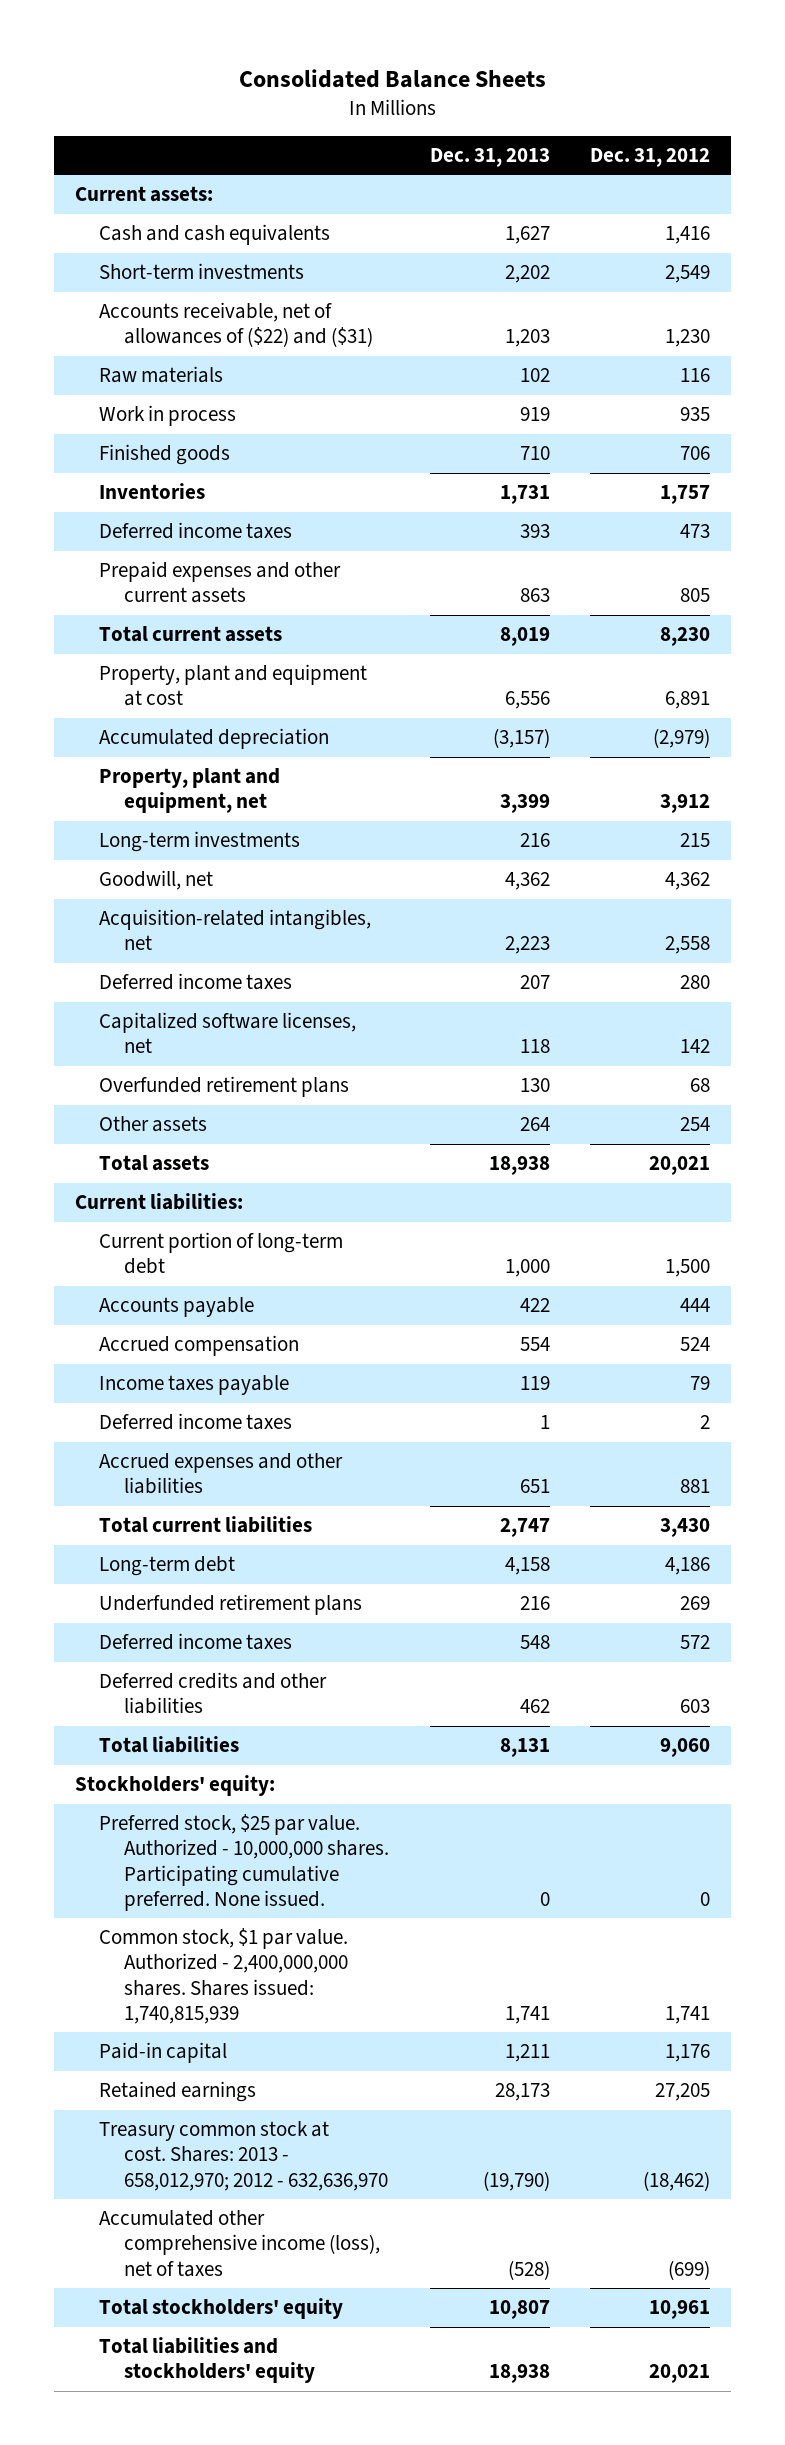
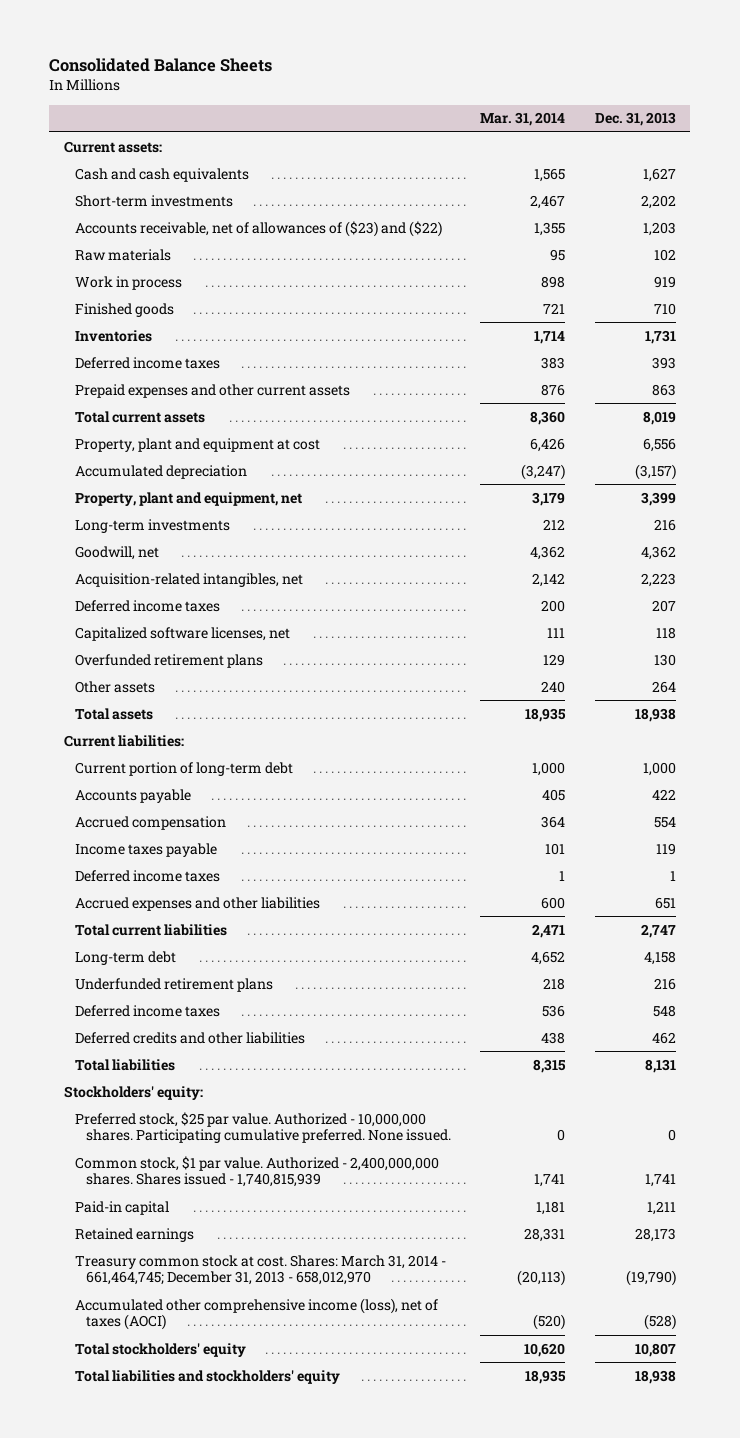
- | Dec. 31, 2013 | Dec. 31, 2012
+ | Mar. 31, 2014 | Dec. 31, 2013
- Accounts receivable, net of allowances of ($22) and ($31) | 1,203 | 1,230
+ Accounts receivable, net of allowances of ($23) and ($22) | 1,355 | 1,203
- Common stock, $1 par value. Authorized - 2,400,000,000 shares. Shares issued: 1,740,815,939 | 1,741 | 1,741
+ Common stock, $1 par value. Authorized - 2,400,000,000 shares. Shares issued - 1,740,815,939 | 1,741 | 1,741
- Treasury common stock at cost. Shares: 2013 - 658,012,970; 2012 - 632,636,970 | (19,790) | (18,462)
- Accumulated other comprehensive income (loss), net of taxes | (528) | (699)
+ Treasury common stock at cost. Shares: March 31, 2014 - 661,464,745; December 31, 2013 - 658,012,970 | (20,113) | (19,790)
+ Accumulated other comprehensive income (loss), net of taxes (AOCI) | (520) | (528)

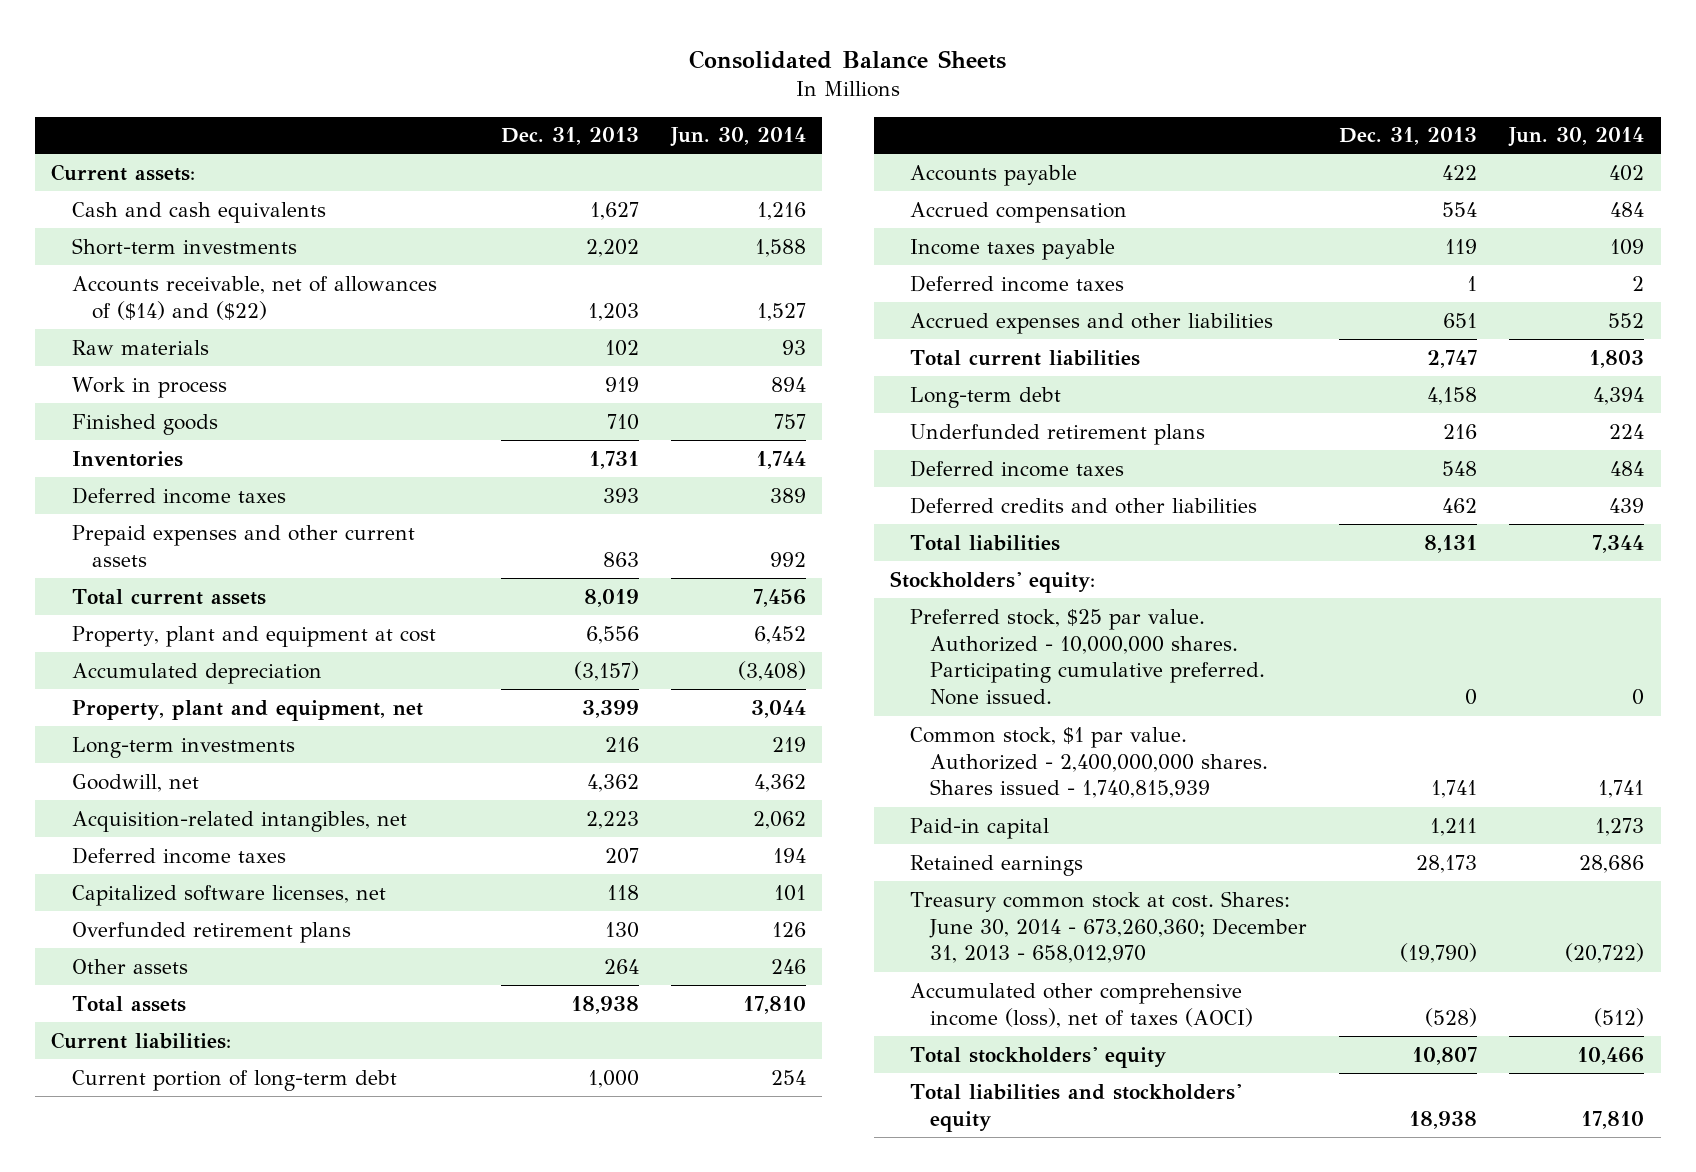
- | Mar. 31, 2014 | Dec. 31, 2013
+ | Dec. 31, 2013 | Jun. 30, 2014
- Accounts receivable, net of allowances of ($23) and ($22) | 1,355 | 1,203
+ Accounts receivable, net of allowances of ($14) and ($22) | 1,203 | 1,527
- Treasury common stock at cost. Shares: March 31, 2014 - 661,464,745; December 31, 2013 - 658,012,970 | (20,113) | (19,790)
+ Treasury common stock at cost. Shares: June 30, 2014 - 673,260,360; December 31, 2013 - 658,012,970 | (19,790) | (20,722)

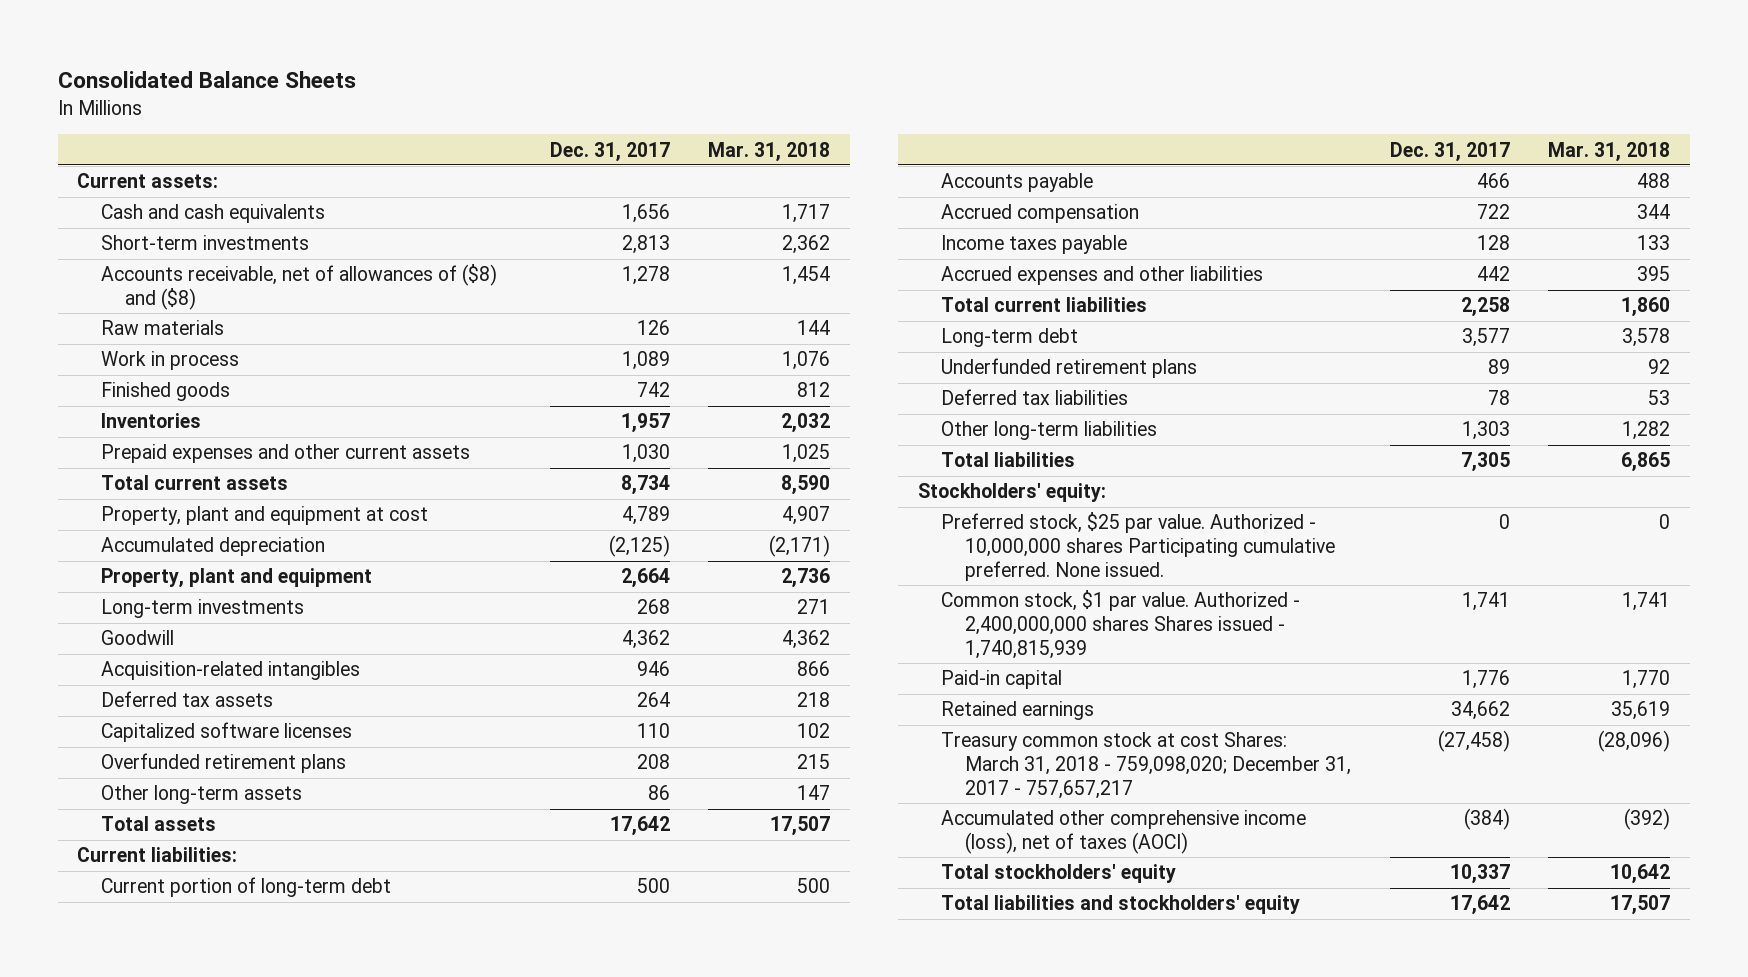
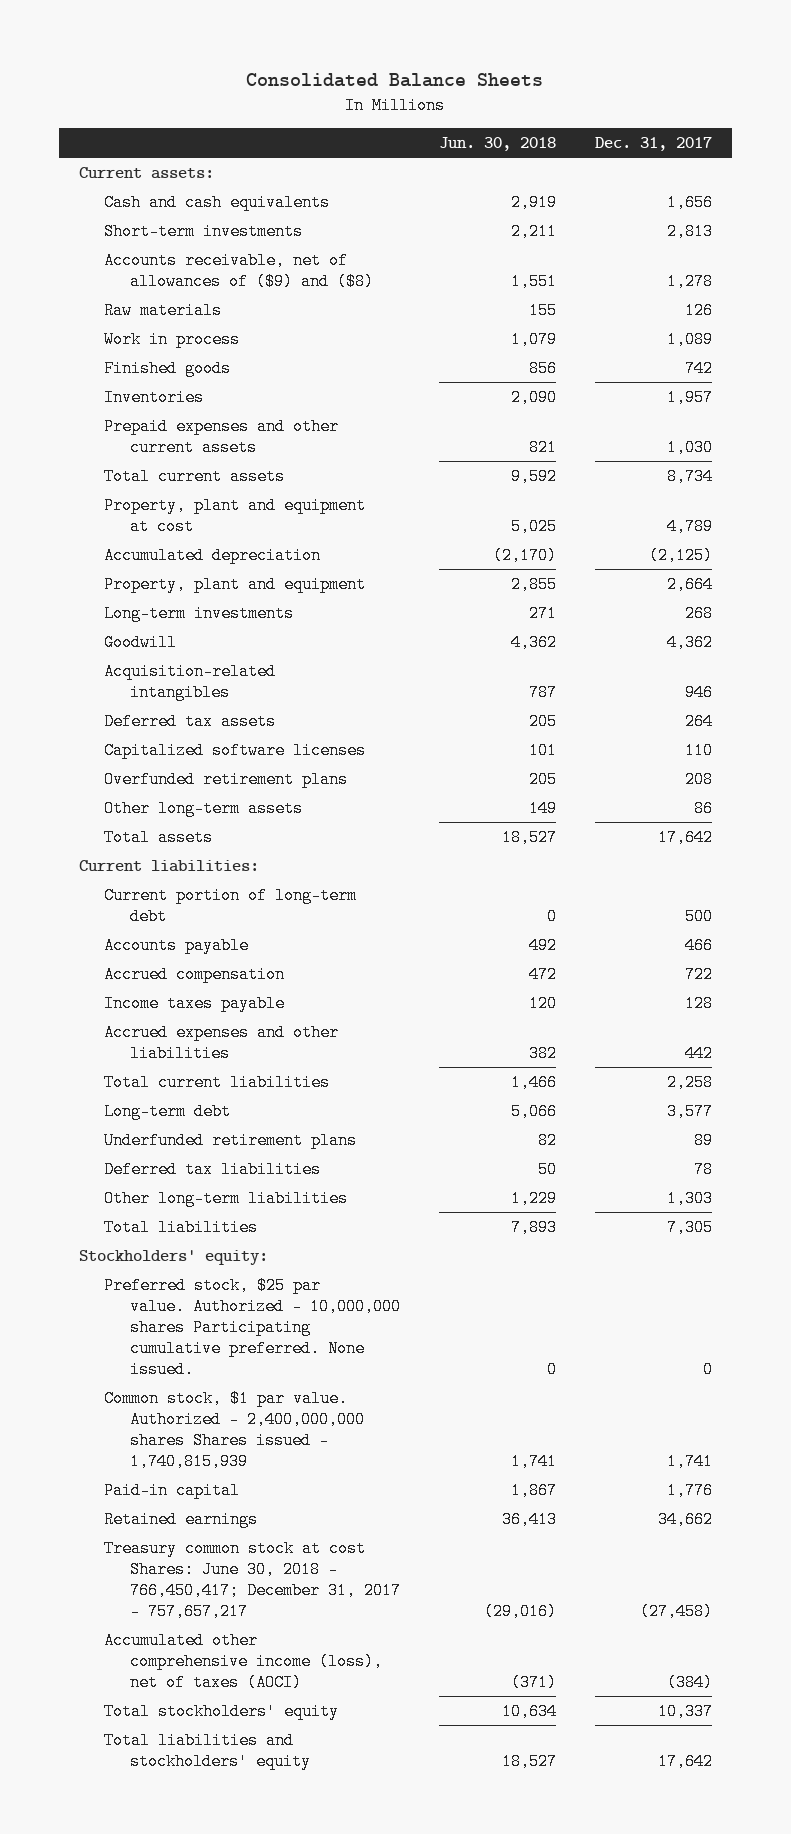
- | Dec. 31, 2017 | Mar. 31, 2018
+ | Jun. 30, 2018 | Dec. 31, 2017
- Accounts receivable, net of allowances of ($8) and ($8) | 1,278 | 1,454
+ Accounts receivable, net of allowances of ($9) and ($8) | 1,551 | 1,278
- Treasury common stock at cost Shares: March 31, 2018 - 759,098,020; December 31, 2017 - 757,657,217 | (27,458) | (28,096)
+ Treasury common stock at cost Shares: June 30, 2018 - 766,450,417; December 31, 2017 - 757,657,217 | (29,016) | (27,458)

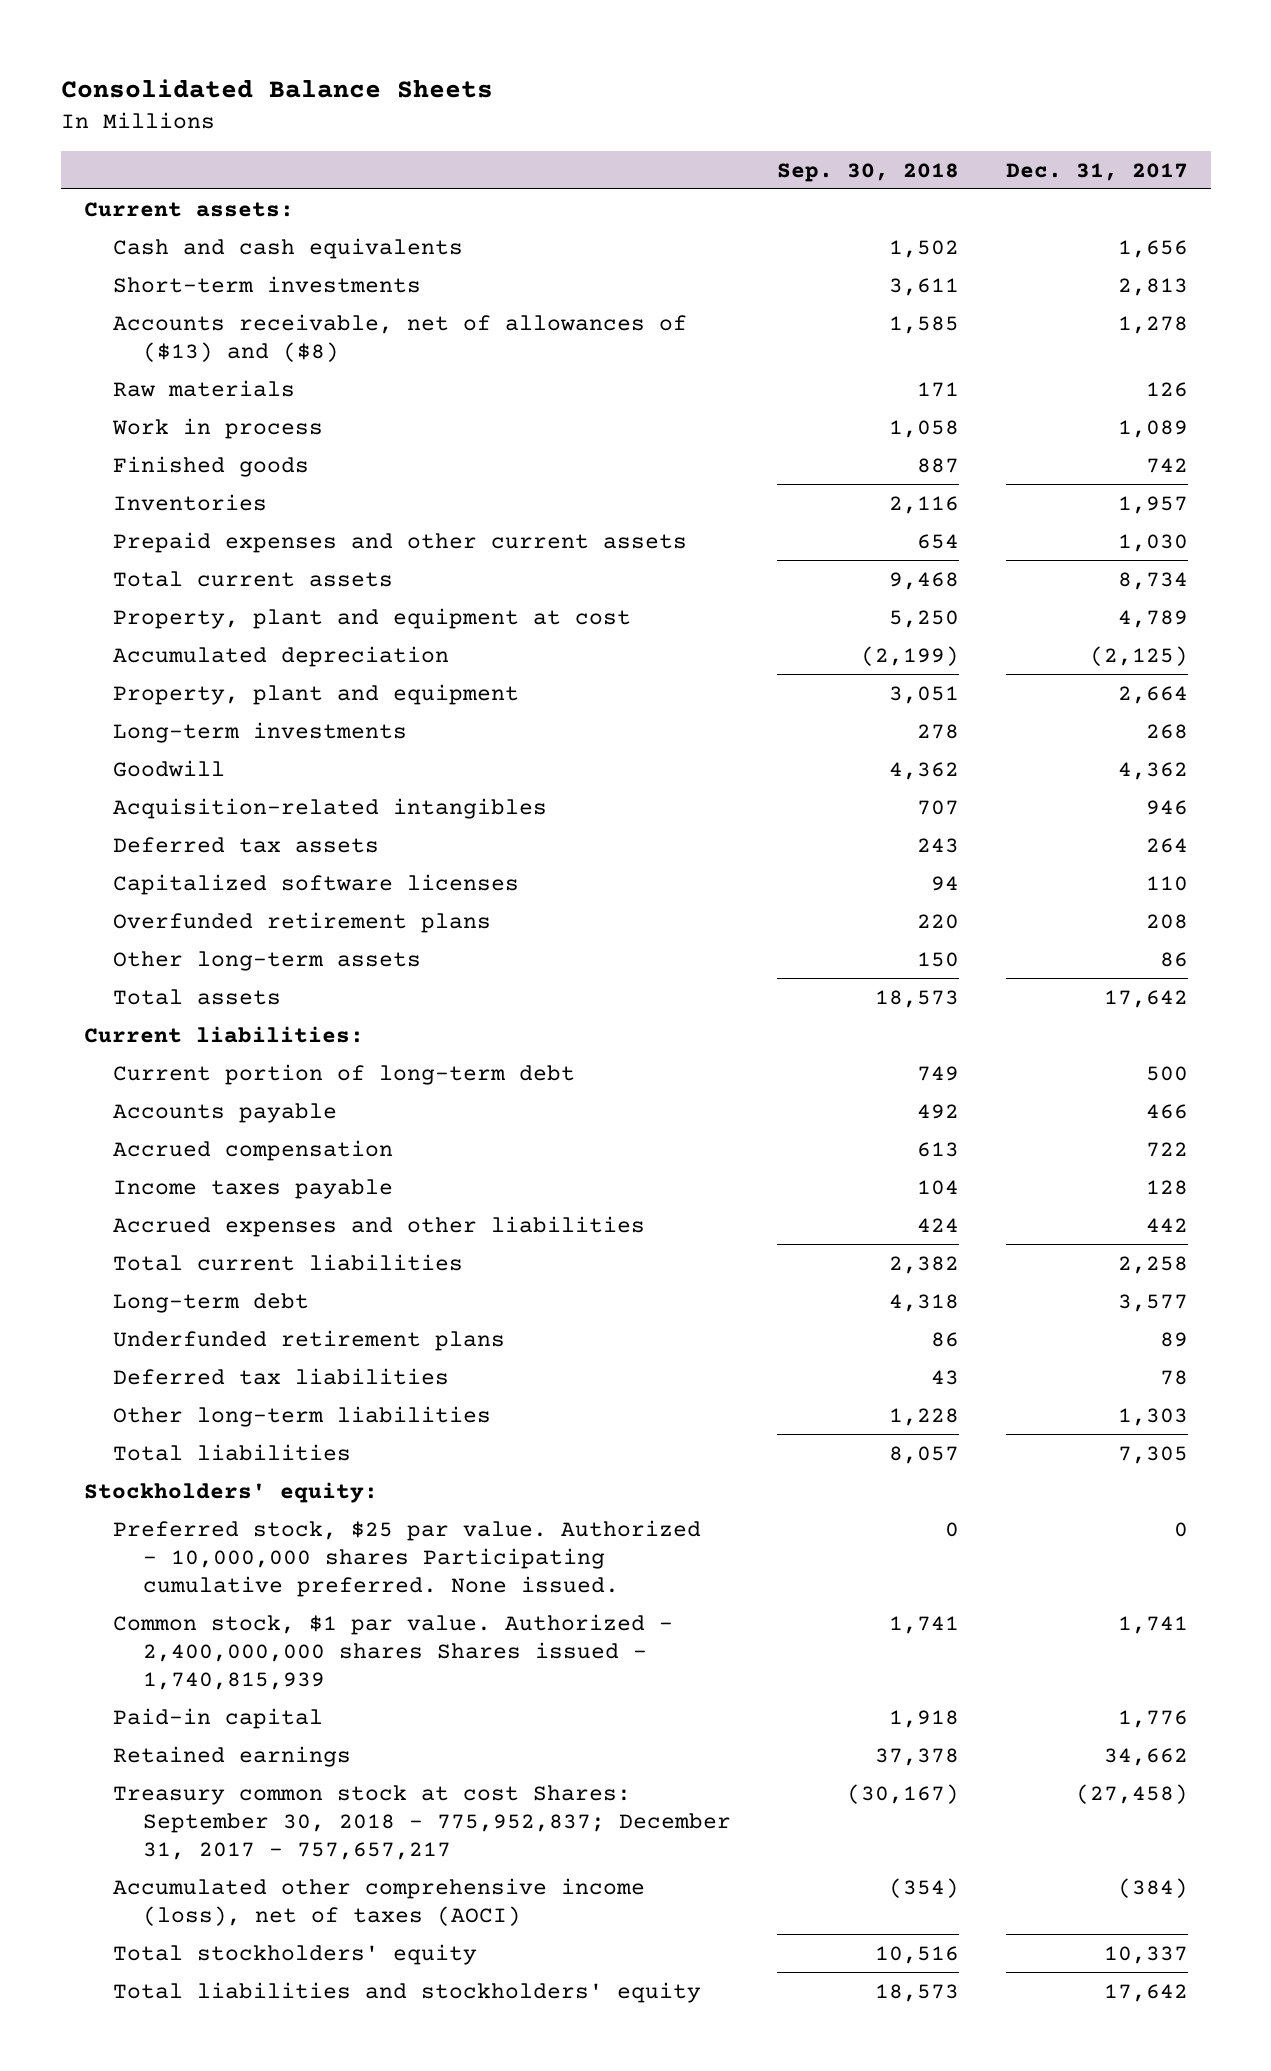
- | Jun. 30, 2018 | Dec. 31, 2017
+ | Sep. 30, 2018 | Dec. 31, 2017
- Accounts receivable, net of allowances of ($9) and ($8) | 1,551 | 1,278
+ Accounts receivable, net of allowances of ($13) and ($8) | 1,585 | 1,278
- Treasury common stock at cost Shares: June 30, 2018 - 766,450,417; December 31, 2017 - 757,657,217 | (29,016) | (27,458)
+ Treasury common stock at cost Shares: September 30, 2018 - 775,952,837; December 31, 2017 - 757,657,217 | (30,167) | (27,458)

